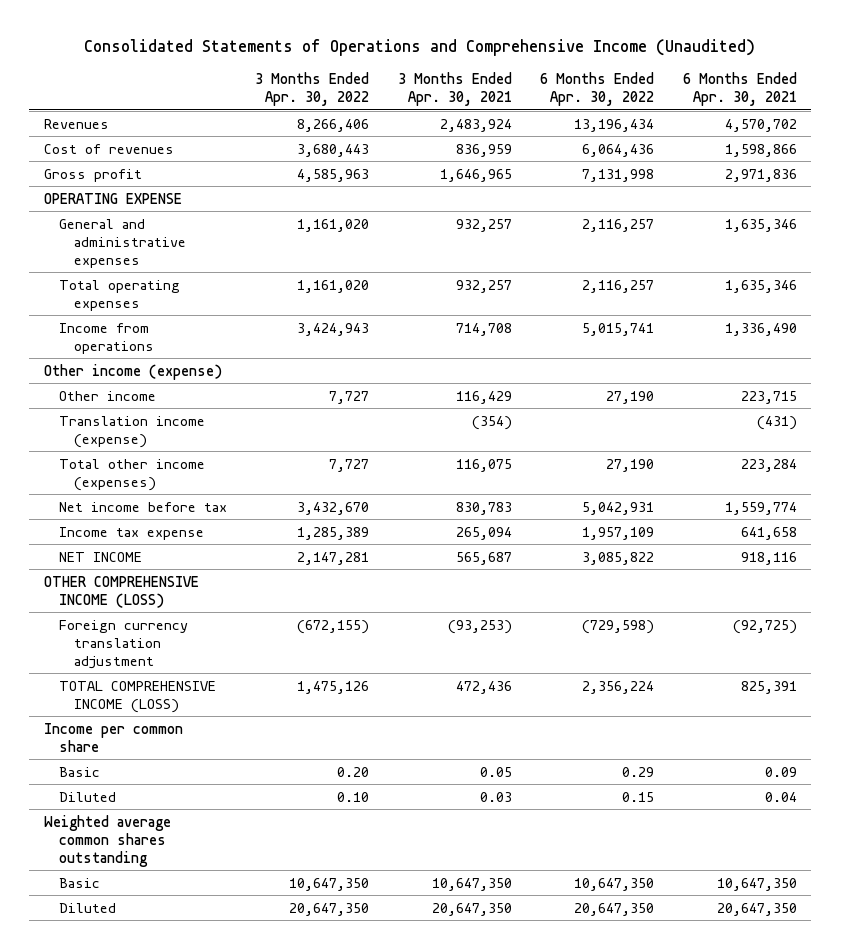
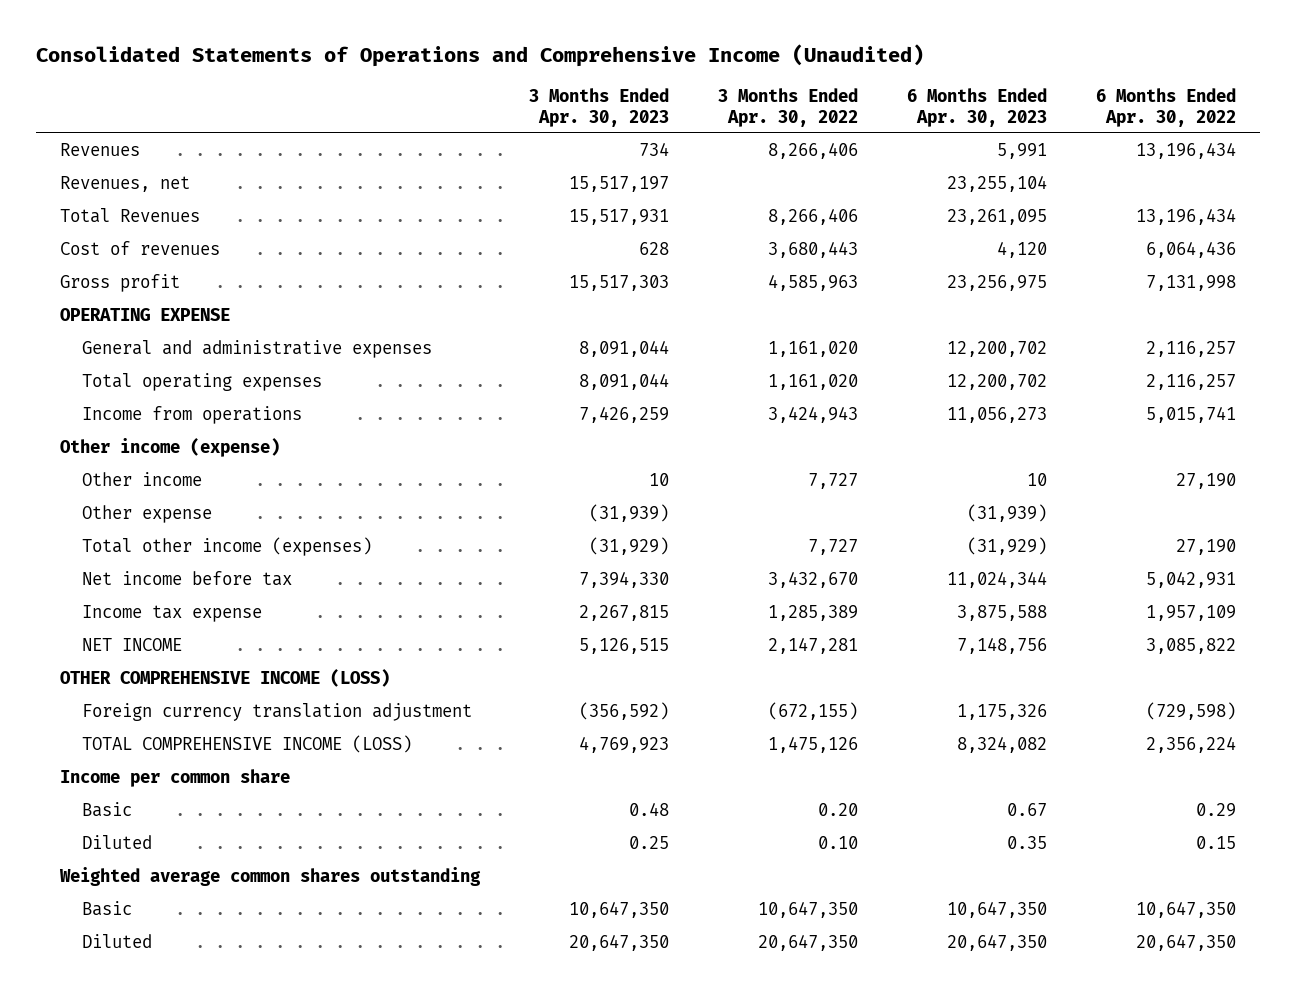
- | 3 Months Ended Apr. 30, 2022 | 3 Months Ended Apr. 30, 2021 | 6 Months Ended Apr. 30, 2022 | 6 Months Ended Apr. 30, 2021
+ | 3 Months Ended Apr. 30, 2023 | 3 Months Ended Apr. 30, 2022 | 6 Months Ended Apr. 30, 2023 | 6 Months Ended Apr. 30, 2022
+ Revenues, net | 15,517,197 | | 23,255,104 |
+ Total Revenues | 15,517,931 | 8,266,406 | 23,261,095 | 13,196,434
- Translation income (expense) | | (354) | | (431)
+ Other expense | (31,939) | | (31,939) |

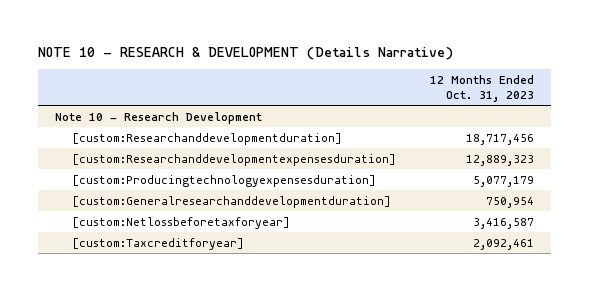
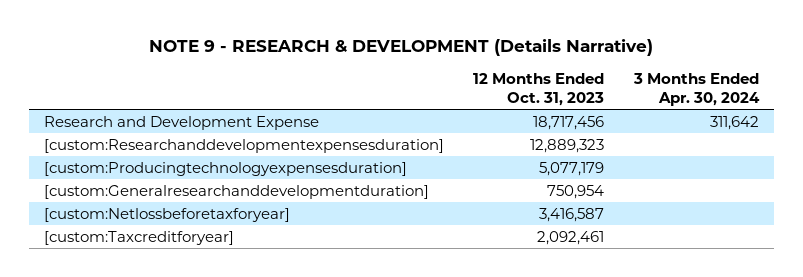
- NOTE 10 - RESEARCH & DEVELOPMENT (Details Narrative)
+ NOTE 9 - RESEARCH & DEVELOPMENT (Details Narrative)
- | 12 Months Ended Oct. 31, 2023
+ | 12 Months Ended Oct. 31, 2023 | 3 Months Ended Apr. 30, 2024
- Note 10 - Research Development
- [custom:Researchanddevelopmentduration] | 18,717,456
+ Research and Development Expense | 18,717,456 | 311,642

